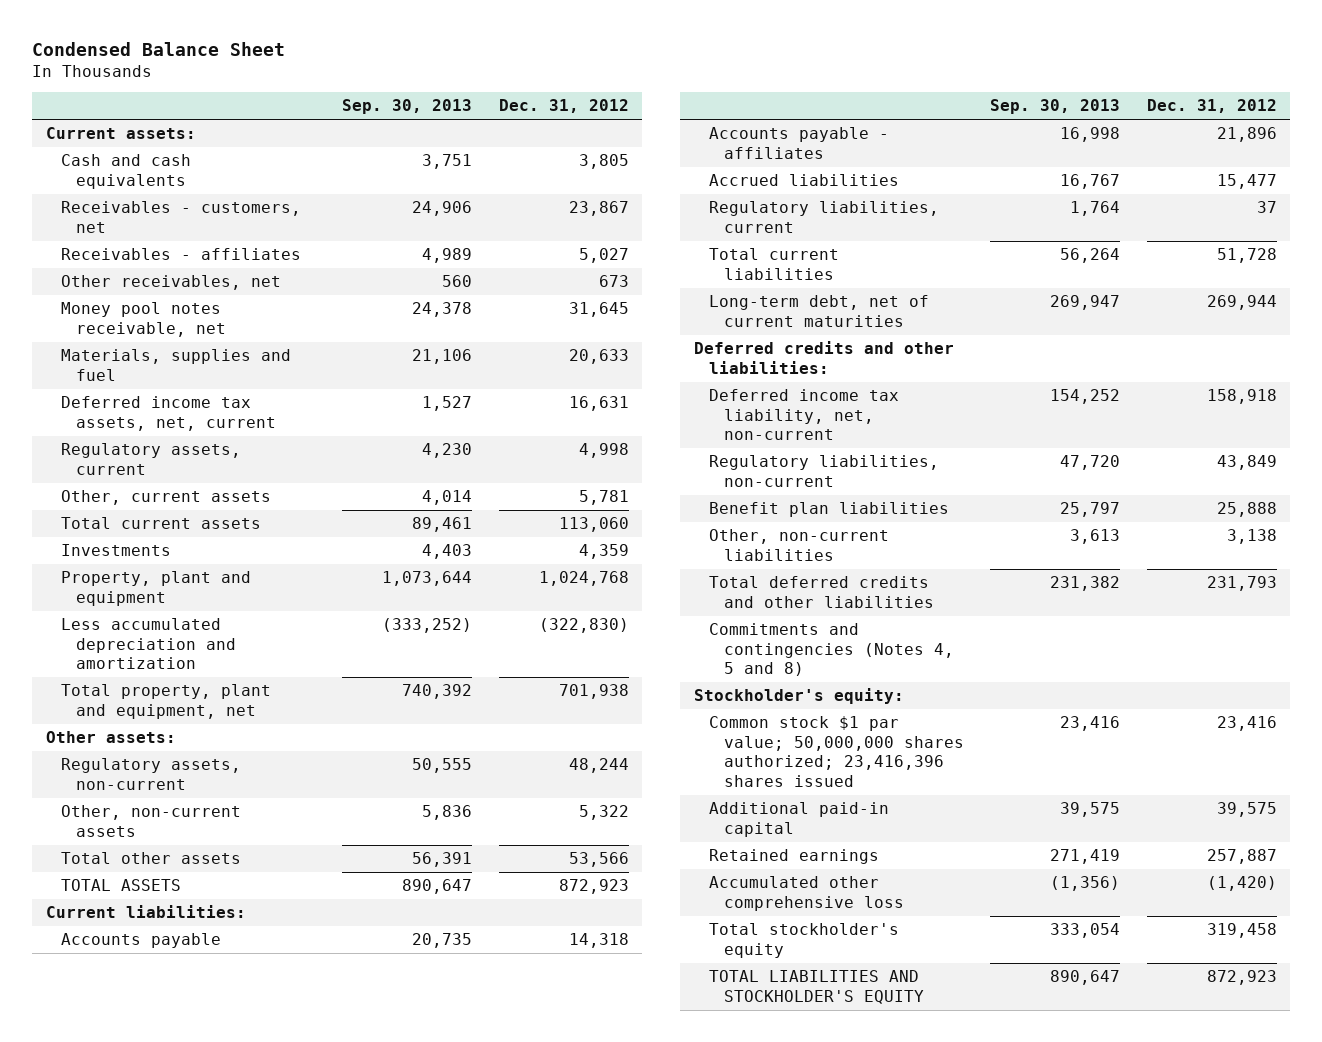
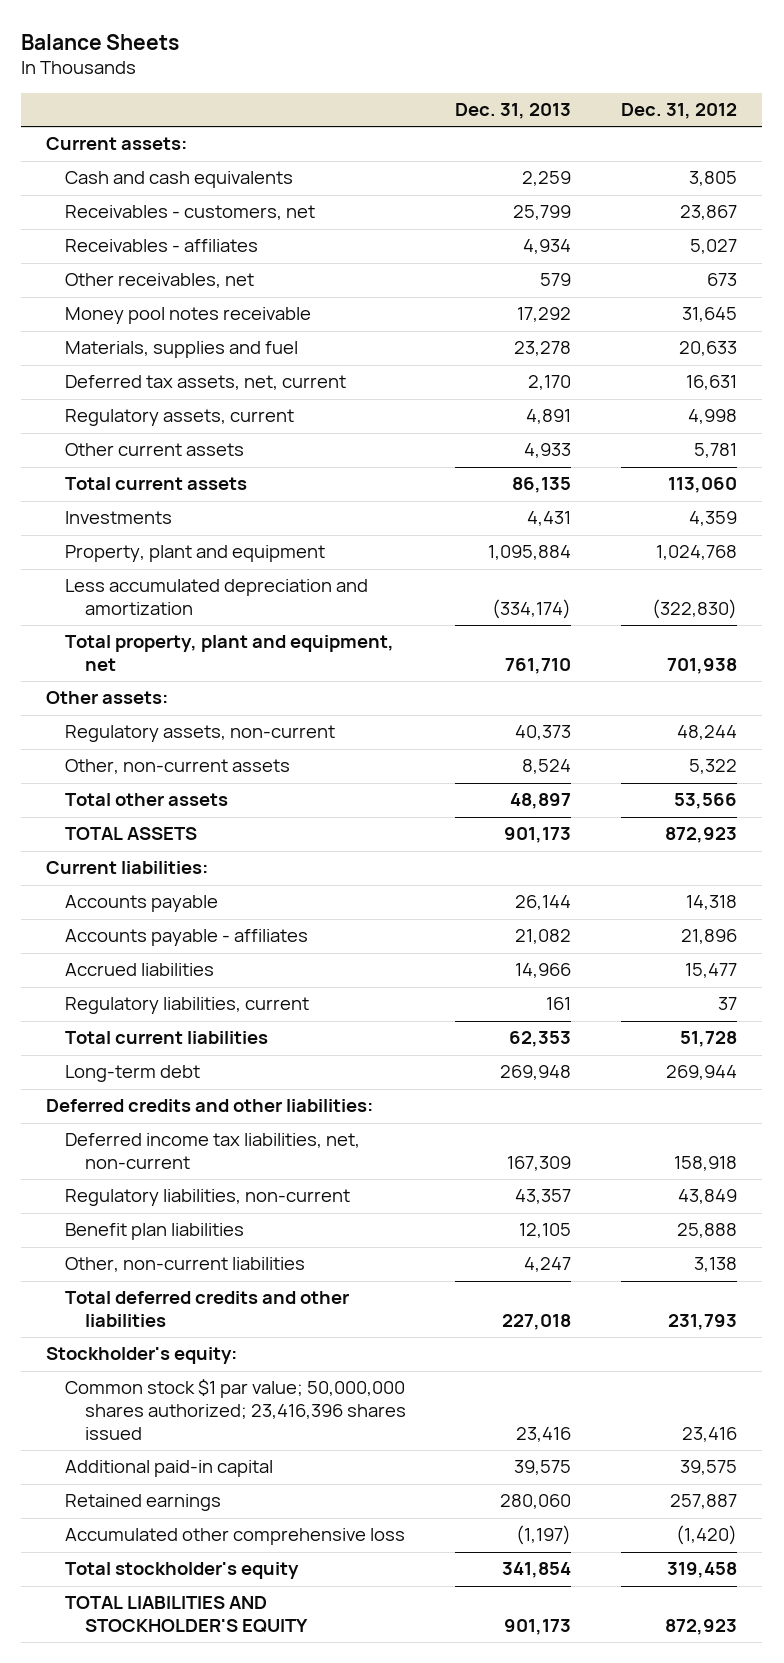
- Condensed Balance Sheet
+ Balance Sheets
- | Sep. 30, 2013 | Dec. 31, 2012
+ | Dec. 31, 2013 | Dec. 31, 2012
- Money pool notes receivable, net | 24,378 | 31,645
+ Money pool notes receivable | 17,292 | 31,645
- Deferred income tax assets, net, current | 1,527 | 16,631
+ Deferred tax assets, net, current | 2,170 | 16,631
- Other, current assets | 4,014 | 5,781
+ Other current assets | 4,933 | 5,781
- Long-term debt, net of current maturities | 269,947 | 269,944
+ Long-term debt | 269,948 | 269,944
- Deferred income tax liability, net, non-current | 154,252 | 158,918
+ Deferred income tax liabilities, net, non-current | 167,309 | 158,918
- Commitments and contingencies (Notes 4, 5 and 8)

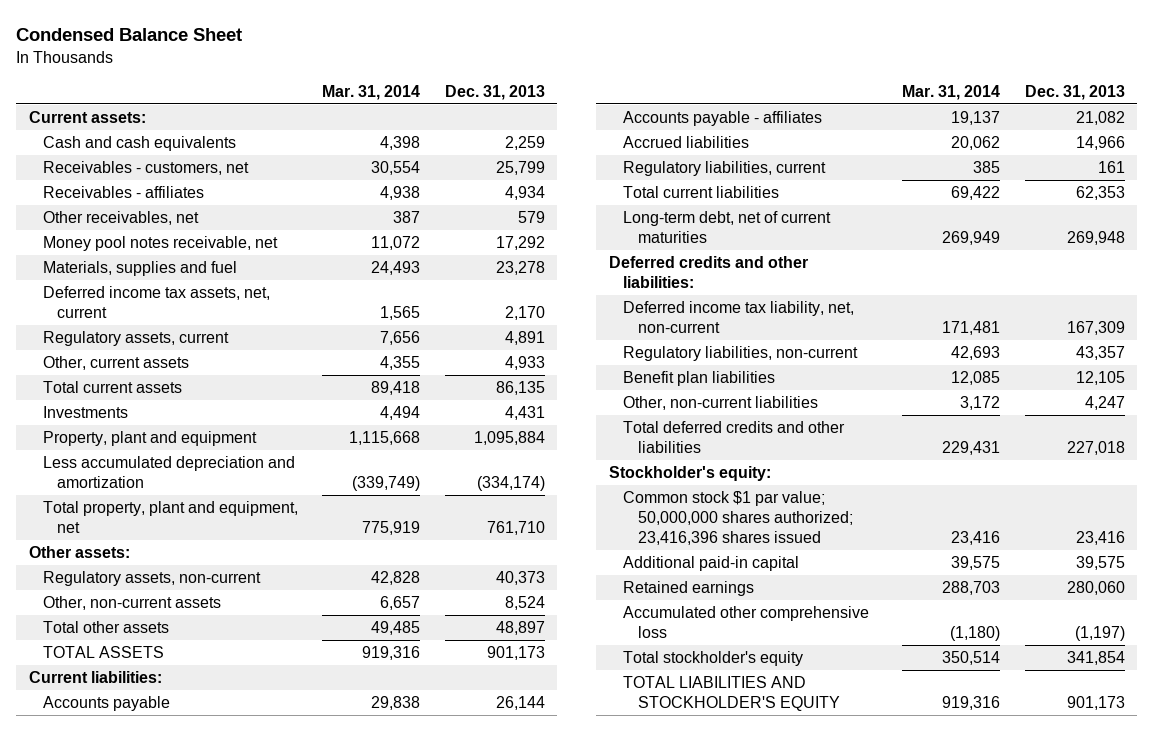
- Balance Sheets
+ Condensed Balance Sheet
- | Dec. 31, 2013 | Dec. 31, 2012
+ | Mar. 31, 2014 | Dec. 31, 2013
- Money pool notes receivable | 17,292 | 31,645
+ Money pool notes receivable, net | 11,072 | 17,292
- Deferred tax assets, net, current | 2,170 | 16,631
+ Deferred income tax assets, net, current | 1,565 | 2,170
- Other current assets | 4,933 | 5,781
+ Other, current assets | 4,355 | 4,933
- Long-term debt | 269,948 | 269,944
+ Long-term debt, net of current maturities | 269,949 | 269,948
- Deferred income tax liabilities, net, non-current | 167,309 | 158,918
+ Deferred income tax liability, net, non-current | 171,481 | 167,309

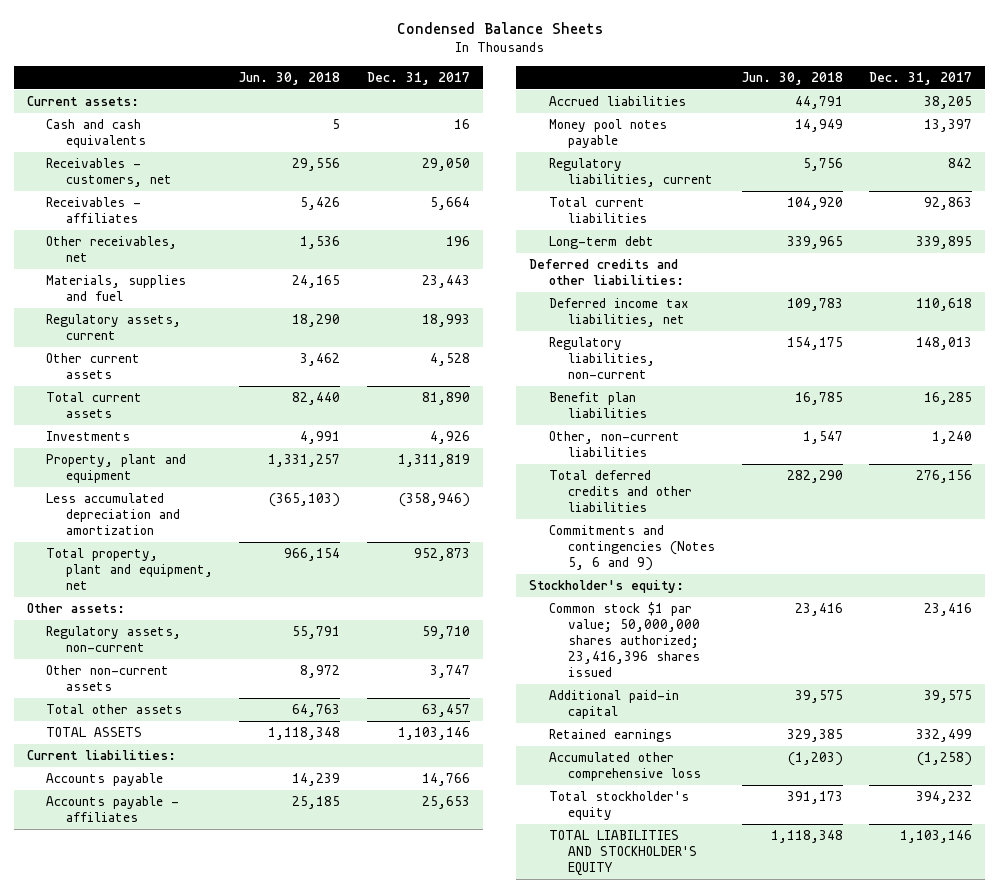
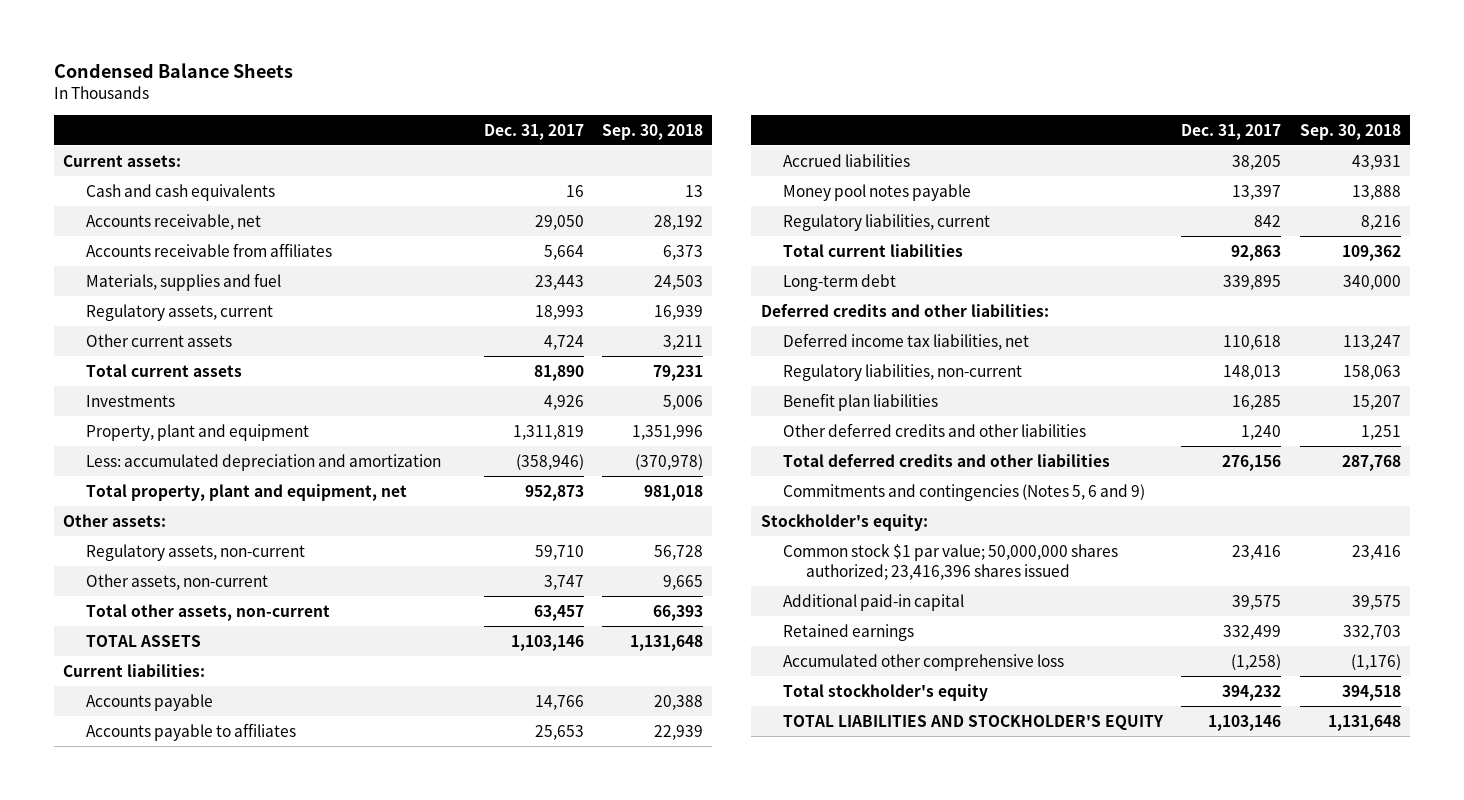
- | Jun. 30, 2018 | Dec. 31, 2017
+ | Dec. 31, 2017 | Sep. 30, 2018
- Receivables - customers, net | 29,556 | 29,050
- Receivables - affiliates | 5,426 | 5,664
- Other receivables, net | 1,536 | 196
+ Accounts receivable, net | 29,050 | 28,192
+ Accounts receivable from affiliates | 5,664 | 6,373
- Other current assets | 3,462 | 4,528
+ Other current assets | 4,724 | 3,211
- Less accumulated depreciation and amortization | (365,103) | (358,946)
+ Less: accumulated depreciation and amortization | (358,946) | (370,978)
- Other non-current assets | 8,972 | 3,747
- Total other assets | 64,763 | 63,457
+ Other assets, non-current | 3,747 | 9,665
+ Total other assets, non-current | 63,457 | 66,393
- Accounts payable - affiliates | 25,185 | 25,653
+ Accounts payable to affiliates | 25,653 | 22,939
- Other, non-current liabilities | 1,547 | 1,240
+ Other deferred credits and other liabilities | 1,240 | 1,251

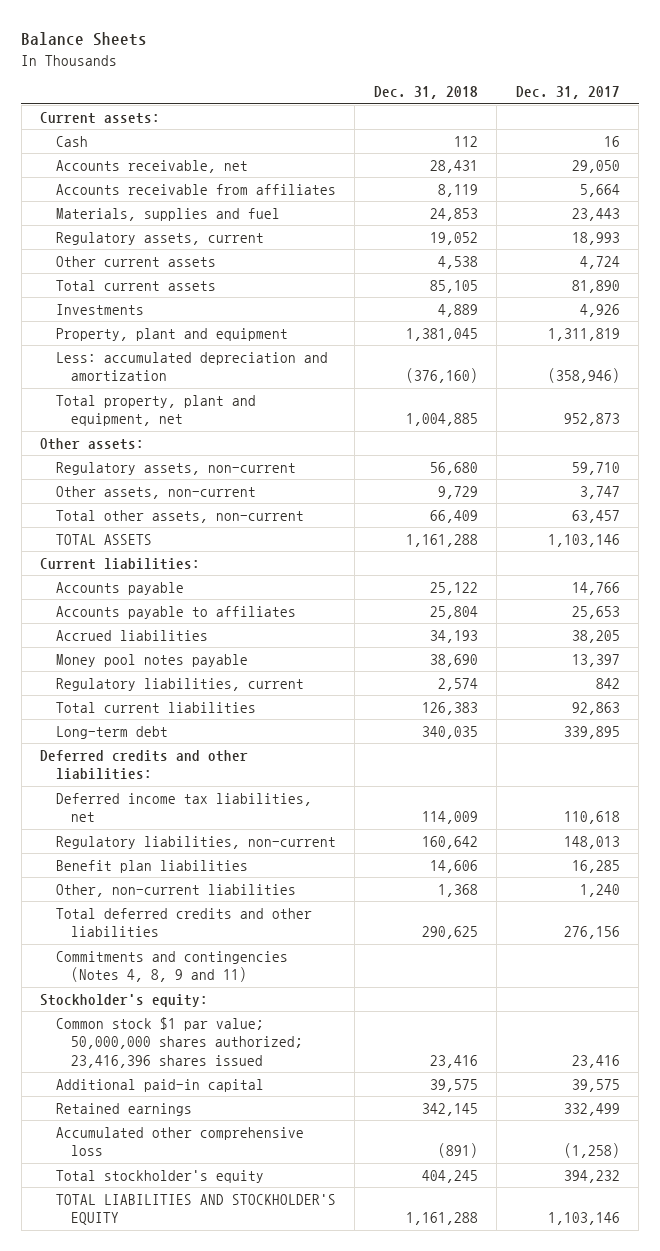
- Condensed Balance Sheets
+ Balance Sheets
- | Dec. 31, 2017 | Sep. 30, 2018
+ | Dec. 31, 2018 | Dec. 31, 2017
- Cash and cash equivalents | 16 | 13
+ Cash | 112 | 16
- Other deferred credits and other liabilities | 1,240 | 1,251
+ Other, non-current liabilities | 1,368 | 1,240
- Commitments and contingencies (Notes 5, 6 and 9)
+ Commitments and contingencies (Notes 4, 8, 9 and 11)

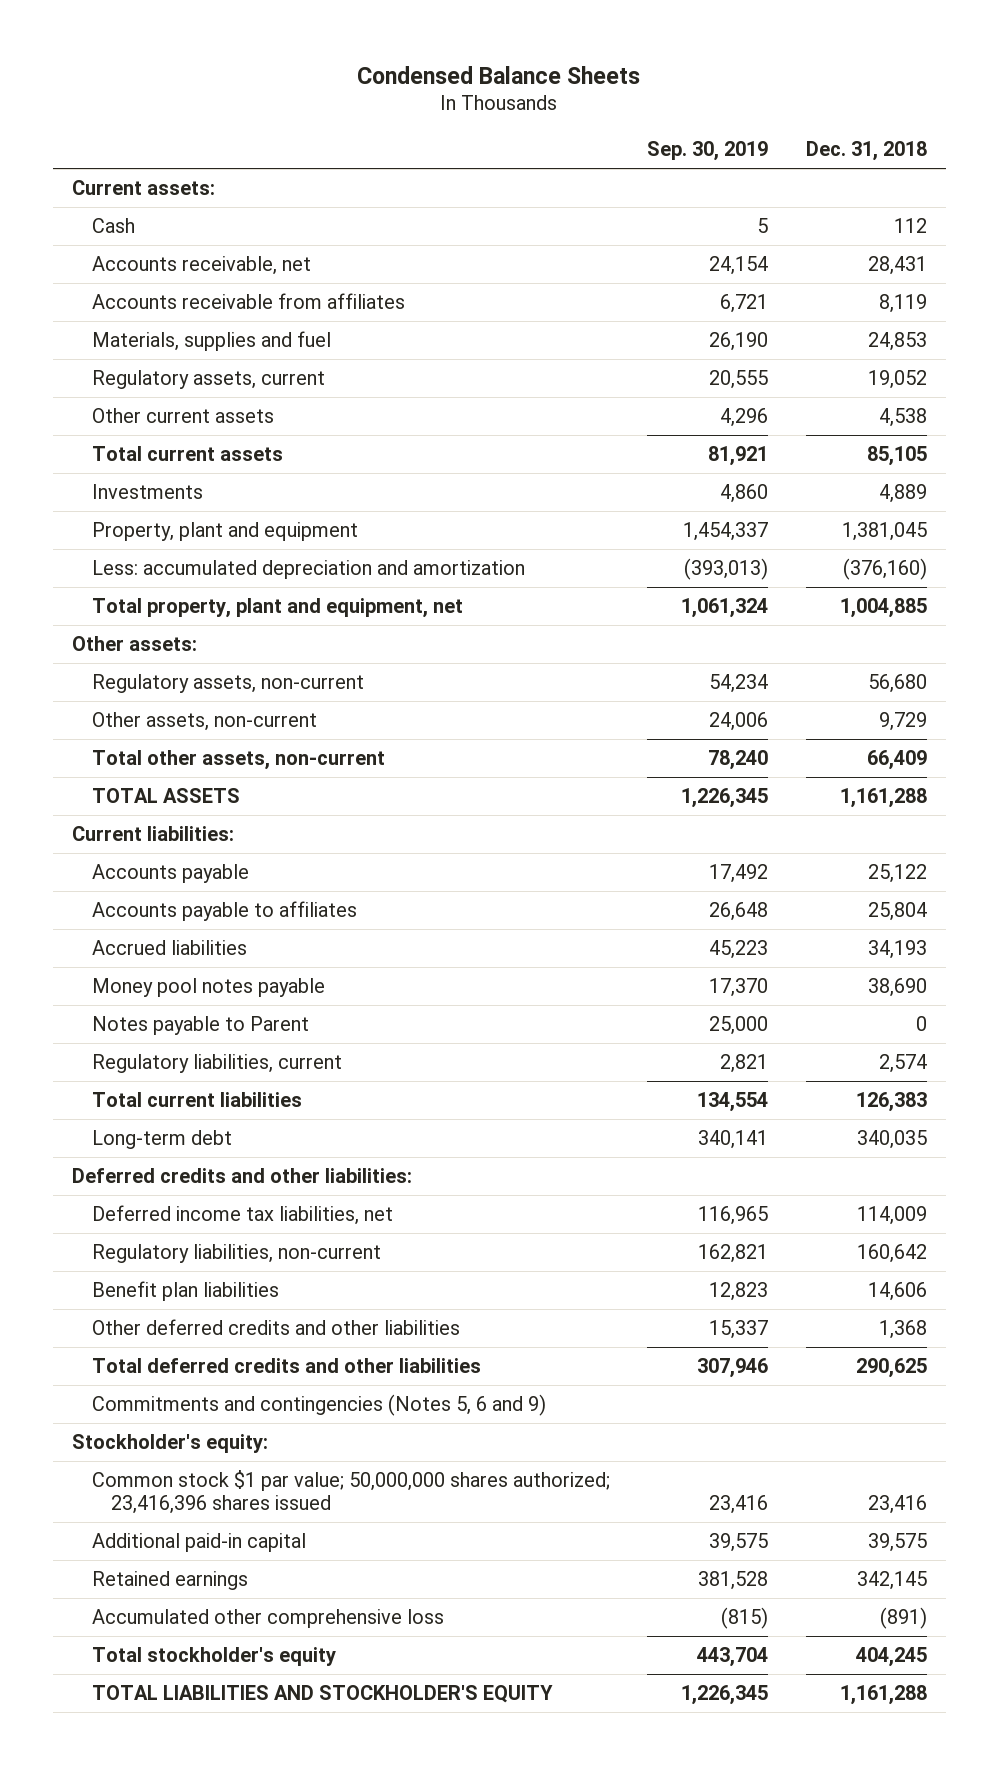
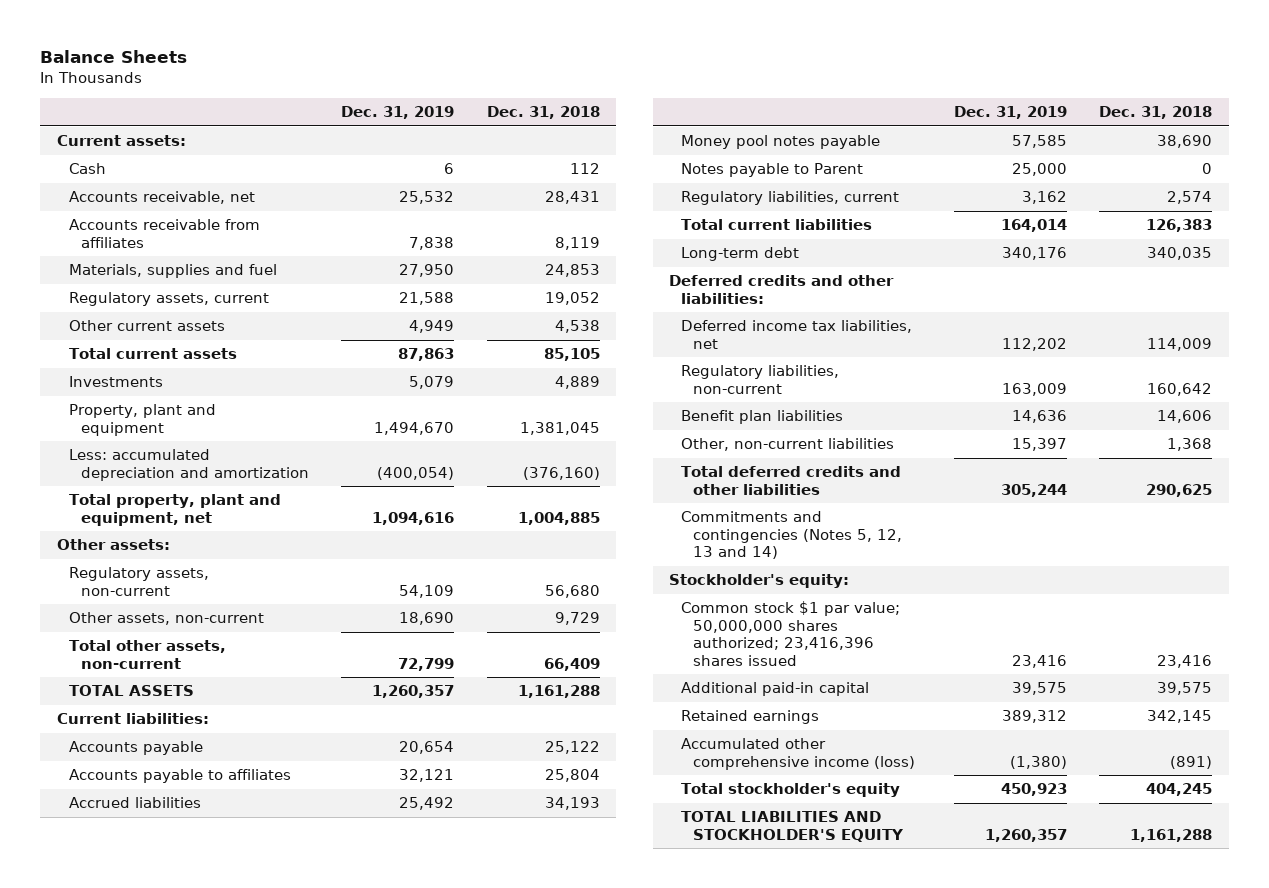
- Condensed Balance Sheets
+ Balance Sheets
- | Sep. 30, 2019 | Dec. 31, 2018
+ | Dec. 31, 2019 | Dec. 31, 2018
- Other deferred credits and other liabilities | 15,337 | 1,368
+ Other, non-current liabilities | 15,397 | 1,368
- Commitments and contingencies (Notes 5, 6 and 9)
+ Commitments and contingencies (Notes 5, 12, 13 and 14)
- Accumulated other comprehensive loss | (815) | (891)
+ Accumulated other comprehensive income (loss) | (1,380) | (891)

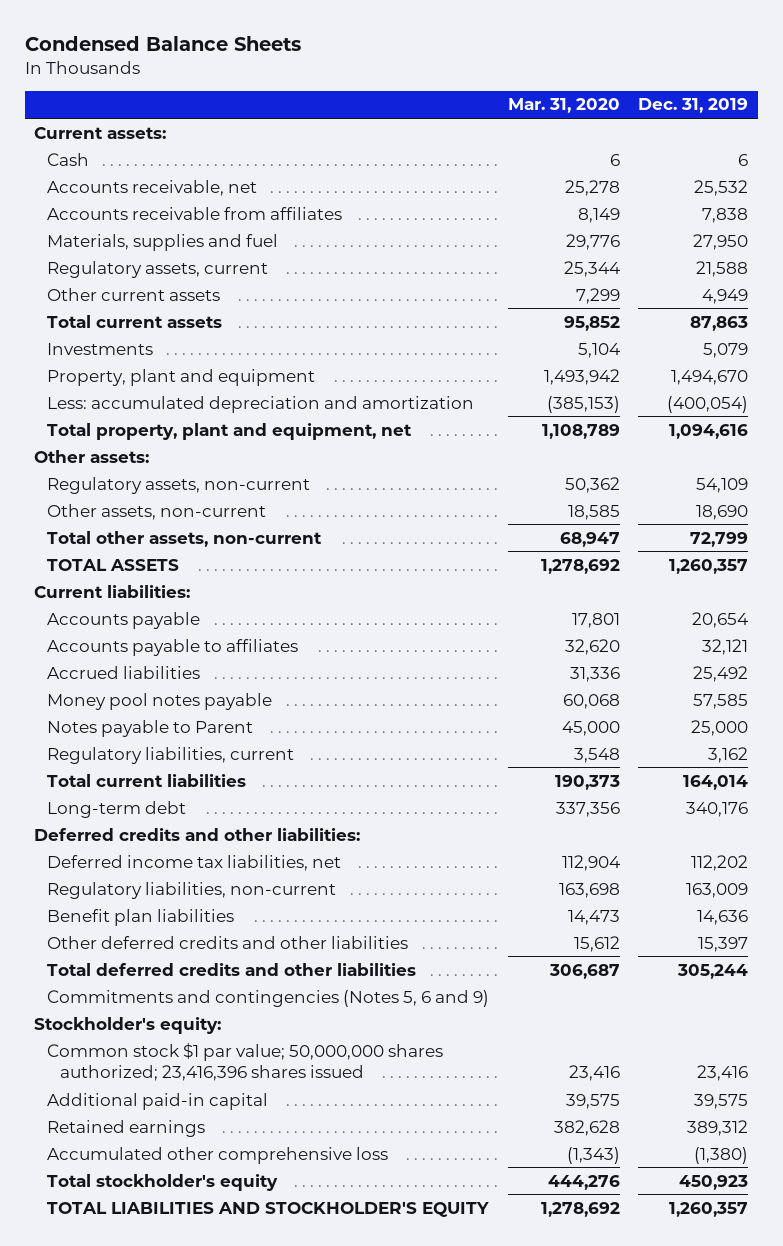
- Balance Sheets
+ Condensed Balance Sheets
- | Dec. 31, 2019 | Dec. 31, 2018
+ | Mar. 31, 2020 | Dec. 31, 2019
- Other, non-current liabilities | 15,397 | 1,368
+ Other deferred credits and other liabilities | 15,612 | 15,397
- Commitments and contingencies (Notes 5, 12, 13 and 14)
+ Commitments and contingencies (Notes 5, 6 and 9)
- Accumulated other comprehensive income (loss) | (1,380) | (891)
+ Accumulated other comprehensive loss | (1,343) | (1,380)

